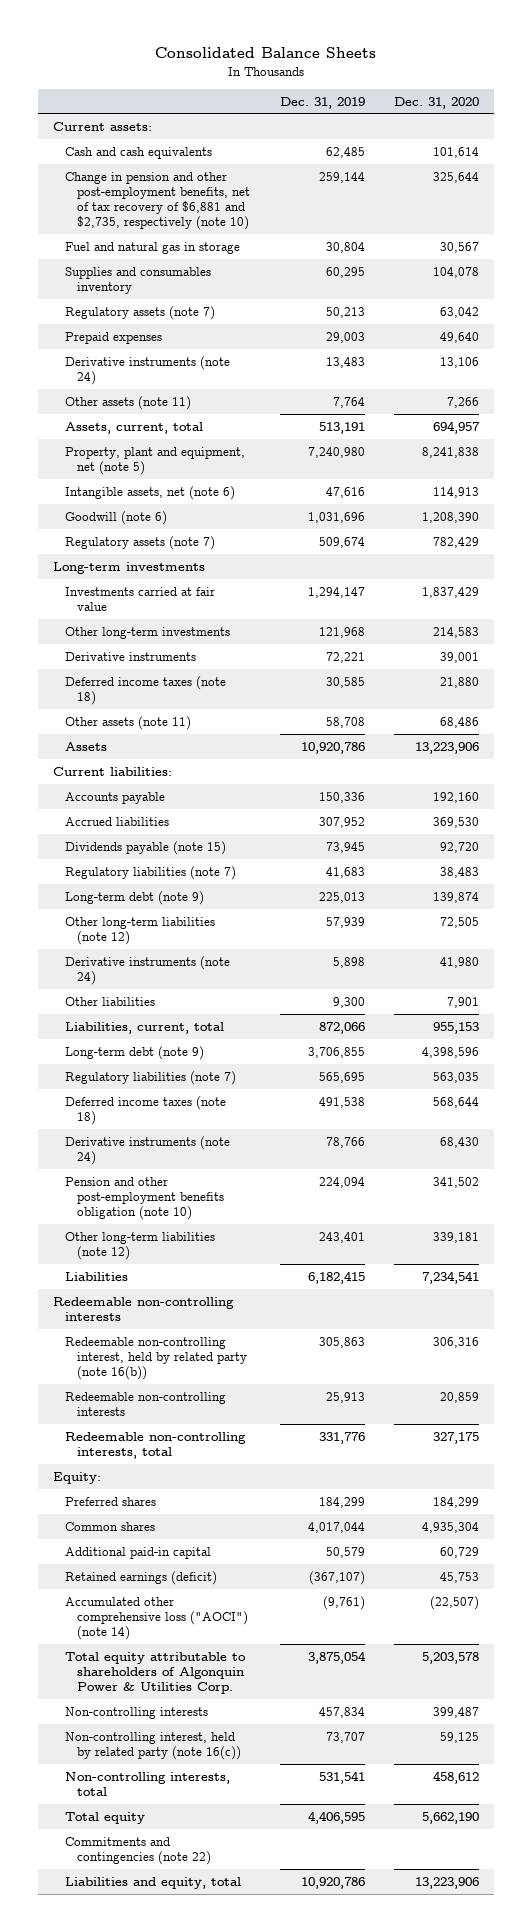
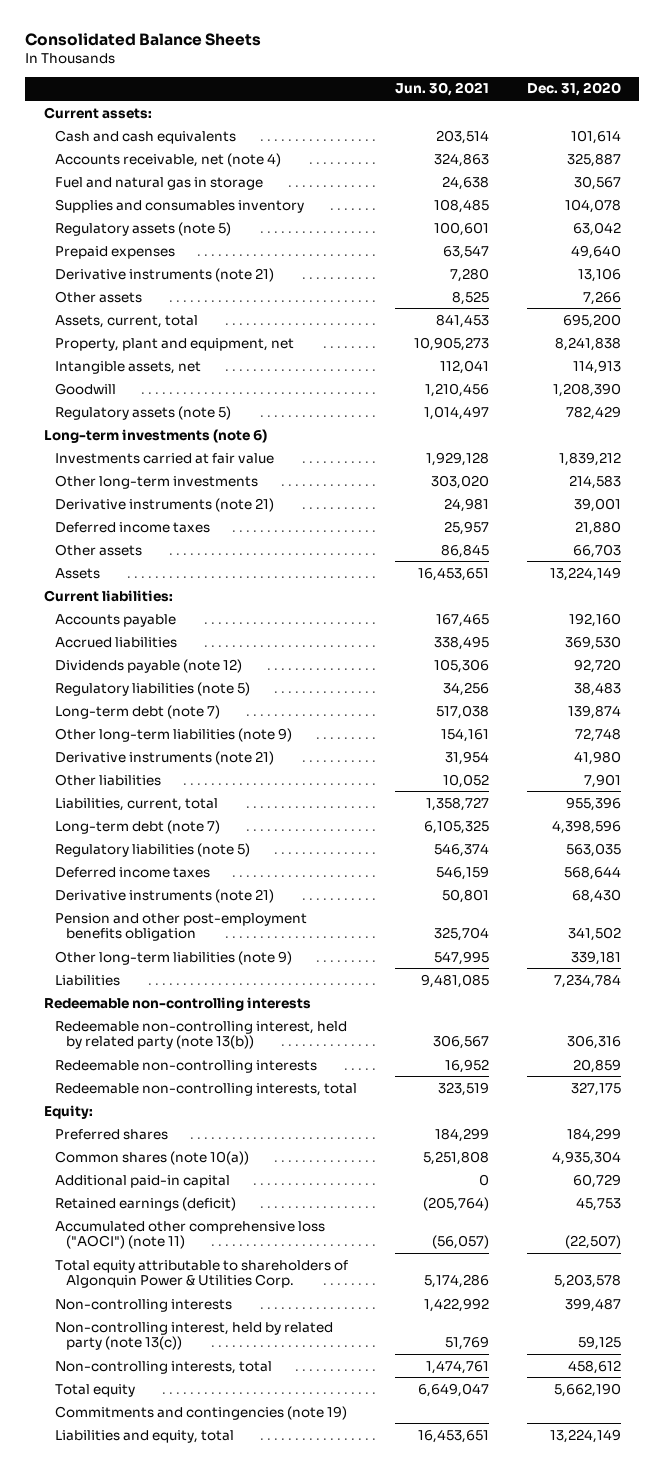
- | Dec. 31, 2019 | Dec. 31, 2020
+ | Jun. 30, 2021 | Dec. 31, 2020
- Change in pension and other post-employment benefits, net of tax recovery of $6,881 and $2,735, respectively (note 10) | 259,144 | 325,644
+ Accounts receivable, net (note 4) | 324,863 | 325,887
- Regulatory assets (note 7) | 50,213 | 63,042
+ Regulatory assets (note 5) | 100,601 | 63,042
- Derivative instruments (note 24) | 13,483 | 13,106
- Other assets (note 11) | 7,764 | 7,266
- Assets, current, total | 513,191 | 694,957
- Property, plant and equipment, net (note 5) | 7,240,980 | 8,241,838
- Intangible assets, net (note 6) | 47,616 | 114,913
- Goodwill (note 6) | 1,031,696 | 1,208,390
- Regulatory assets (note 7) | 509,674 | 782,429
- Long-term investments
- Investments carried at fair value | 1,294,147 | 1,837,429
+ Derivative instruments (note 21) | 7,280 | 13,106
+ Other assets | 8,525 | 7,266
+ Assets, current, total | 841,453 | 695,200
+ Property, plant and equipment, net | 10,905,273 | 8,241,838
+ Intangible assets, net | 112,041 | 114,913
+ Goodwill | 1,210,456 | 1,208,390
+ Regulatory assets (note 5) | 1,014,497 | 782,429
+ Long-term investments (note 6)
+ Investments carried at fair value | 1,929,128 | 1,839,212
- Derivative instruments | 72,221 | 39,001
- Deferred income taxes (note 18) | 30,585 | 21,880
- Other assets (note 11) | 58,708 | 68,486
- Assets | 10,920,786 | 13,223,906
+ Derivative instruments (note 21) | 24,981 | 39,001
+ Deferred income taxes | 25,957 | 21,880
+ Other assets | 86,845 | 66,703
+ Assets | 16,453,651 | 13,224,149
- Dividends payable (note 15) | 73,945 | 92,720
- Regulatory liabilities (note 7) | 41,683 | 38,483
- Long-term debt (note 9) | 225,013 | 139,874
- Other long-term liabilities (note 12) | 57,939 | 72,505
- Derivative instruments (note 24) | 5,898 | 41,980
+ Dividends payable (note 12) | 105,306 | 92,720
+ Regulatory liabilities (note 5) | 34,256 | 38,483
+ Long-term debt (note 7) | 517,038 | 139,874
+ Other long-term liabilities (note 9) | 154,161 | 72,748
+ Derivative instruments (note 21) | 31,954 | 41,980
- Liabilities, current, total | 872,066 | 955,153
- Long-term debt (note 9) | 3,706,855 | 4,398,596
- Regulatory liabilities (note 7) | 565,695 | 563,035
- Deferred income taxes (note 18) | 491,538 | 568,644
- Derivative instruments (note 24) | 78,766 | 68,430
- Pension and other post-employment benefits obligation (note 10) | 224,094 | 341,502
- Other long-term liabilities (note 12) | 243,401 | 339,181
- Liabilities | 6,182,415 | 7,234,541
+ Liabilities, current, total | 1,358,727 | 955,396
+ Long-term debt (note 7) | 6,105,325 | 4,398,596
+ Regulatory liabilities (note 5) | 546,374 | 563,035
+ Deferred income taxes | 546,159 | 568,644
+ Derivative instruments (note 21) | 50,801 | 68,430
+ Pension and other post-employment benefits obligation | 325,704 | 341,502
+ Other long-term liabilities (note 9) | 547,995 | 339,181
+ Liabilities | 9,481,085 | 7,234,784
- Redeemable non-controlling interest, held by related party (note 16(b)) | 305,863 | 306,316
+ Redeemable non-controlling interest, held by related party (note 13(b)) | 306,567 | 306,316
- Common shares | 4,017,044 | 4,935,304
+ Common shares (note 10(a)) | 5,251,808 | 4,935,304
- Accumulated other comprehensive loss ("AOCI") (note 14) | (9,761) | (22,507)
+ Accumulated other comprehensive loss ("AOCI") (note 11) | (56,057) | (22,507)
- Non-controlling interest, held by related party (note 16(c)) | 73,707 | 59,125
+ Non-controlling interest, held by related party (note 13(c)) | 51,769 | 59,125
- Commitments and contingencies (note 22)
- Liabilities and equity, total | 10,920,786 | 13,223,906
+ Commitments and contingencies (note 19)
+ Liabilities and equity, total | 16,453,651 | 13,224,149

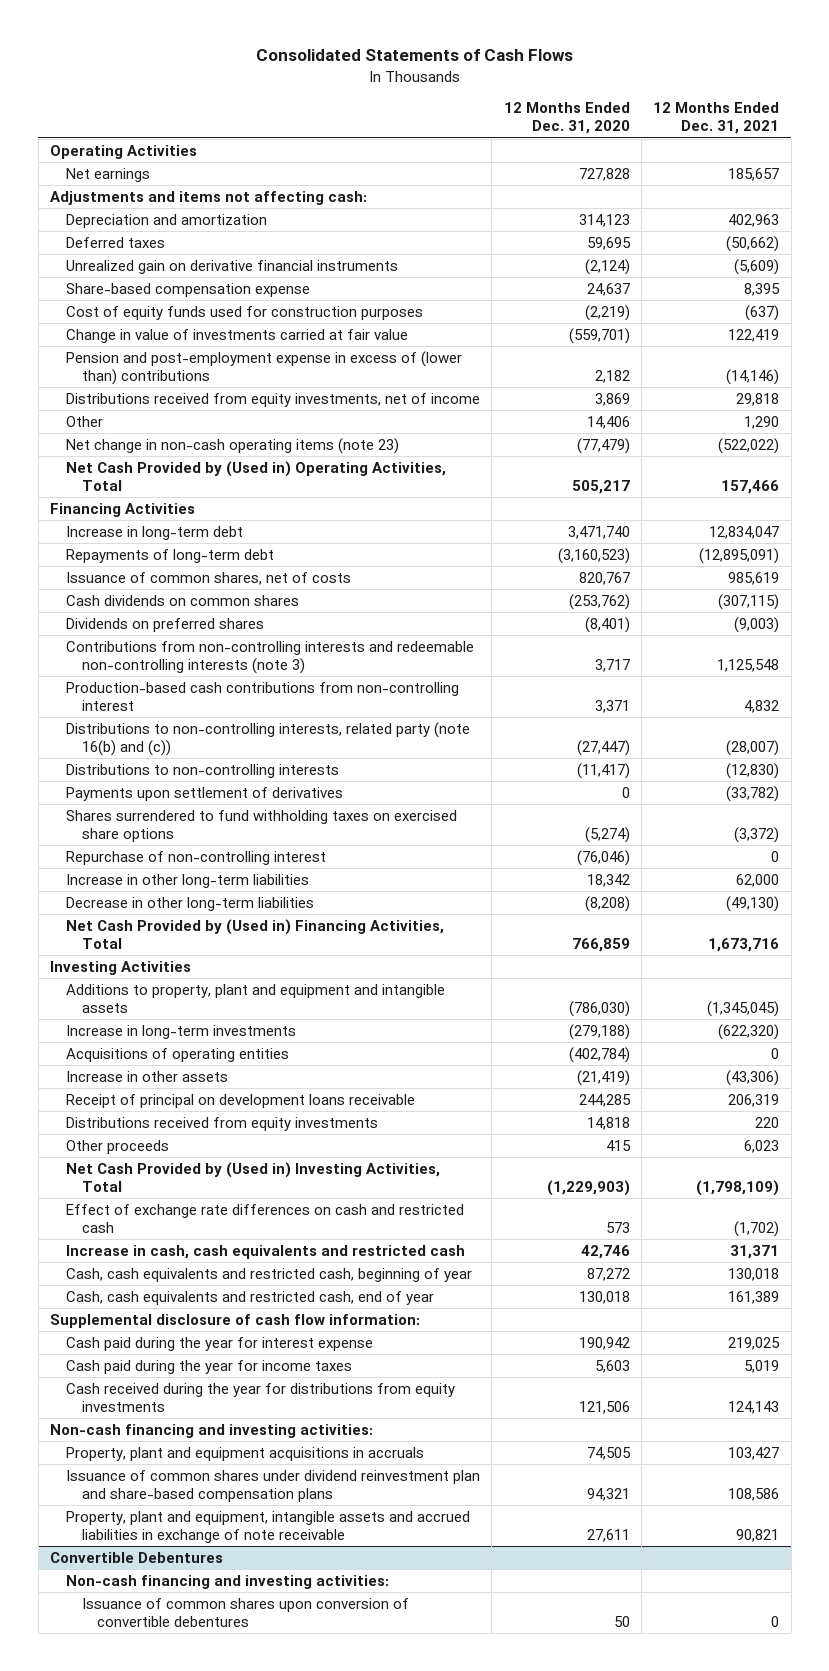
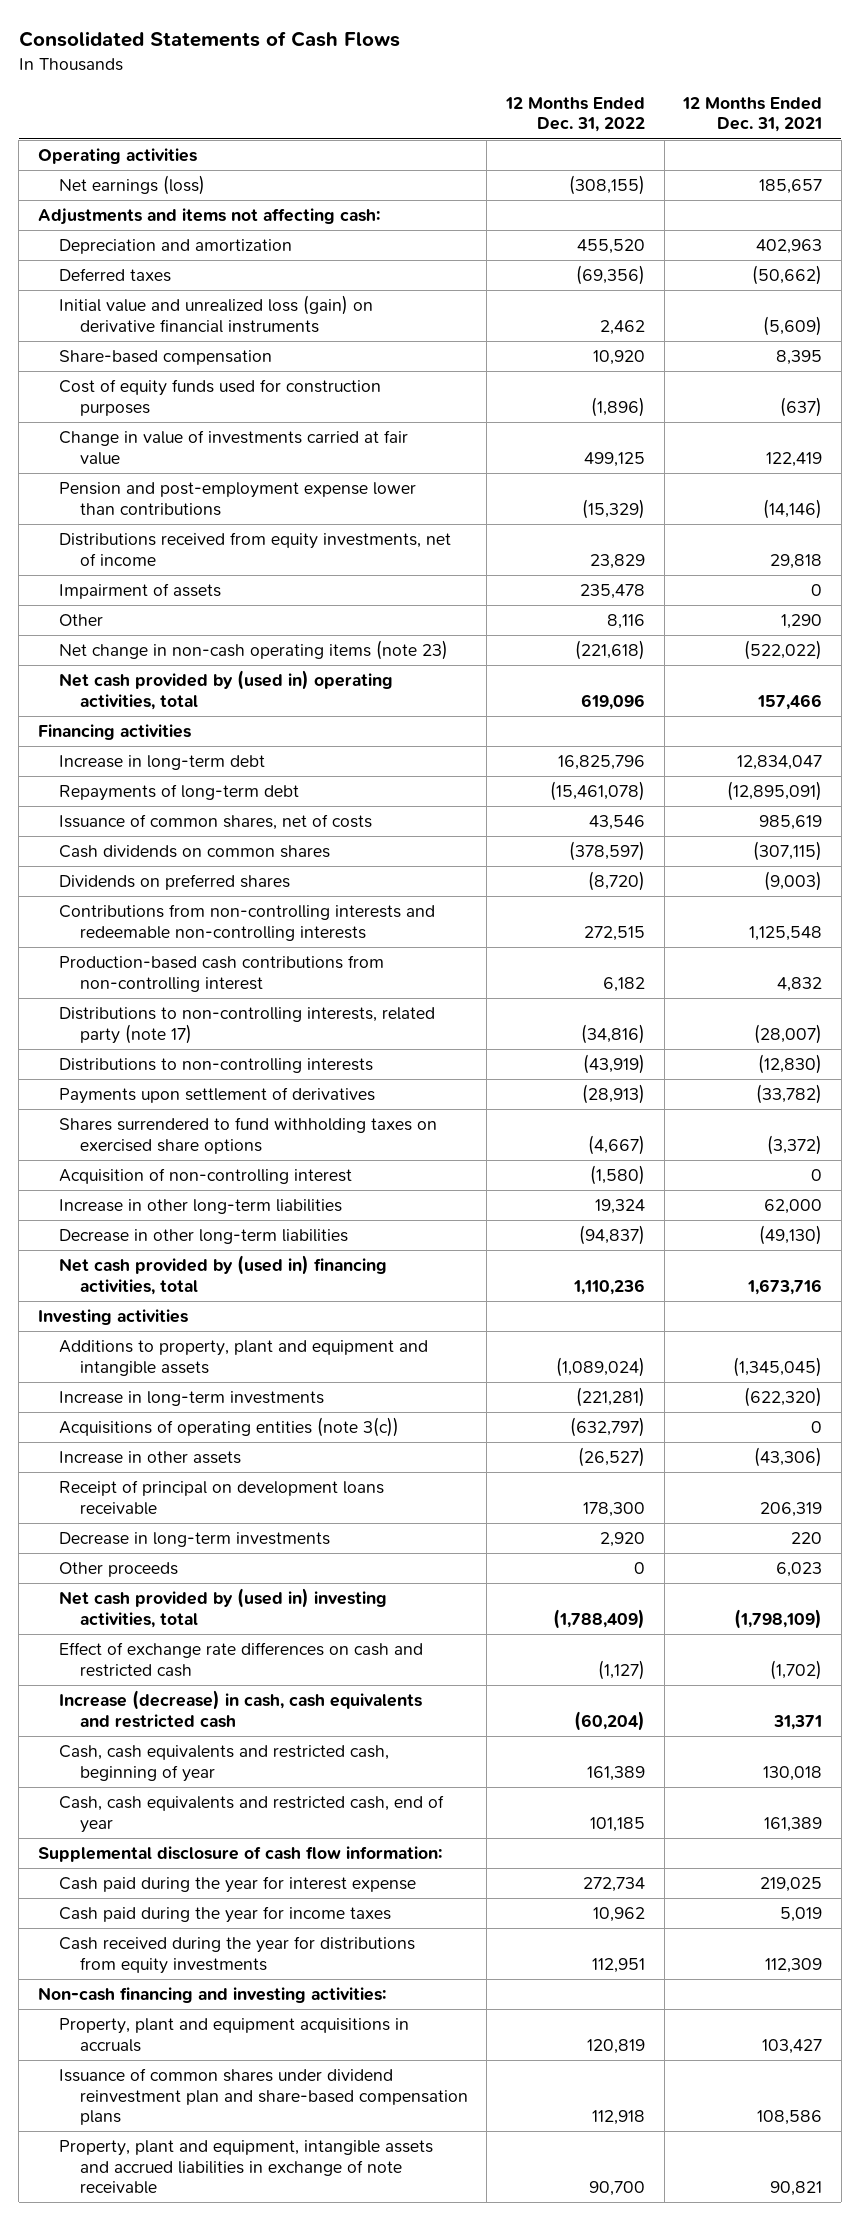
- | 12 Months Ended Dec. 31, 2020 | 12 Months Ended Dec. 31, 2021
+ | 12 Months Ended Dec. 31, 2022 | 12 Months Ended Dec. 31, 2021
- Operating Activities
- Net earnings | 727,828 | 185,657
+ Operating activities
+ Net earnings (loss) | (308,155) | 185,657
- Unrealized gain on derivative financial instruments | (2,124) | (5,609)
- Share-based compensation expense | 24,637 | 8,395
+ Initial value and unrealized loss (gain) on derivative financial instruments | 2,462 | (5,609)
+ Share-based compensation | 10,920 | 8,395
- Pension and post-employment expense in excess of (lower than) contributions | 2,182 | (14,146)
+ Pension and post-employment expense lower than contributions | (15,329) | (14,146)
+ Impairment of assets | 235,478 | 0
- Net Cash Provided by (Used in) Operating Activities, Total | 505,217 | 157,466
- Financing Activities
+ Net cash provided by (used in) operating activities, total | 619,096 | 157,466
+ Financing activities
- Contributions from non-controlling interests and redeemable non-controlling interests (note 3) | 3,717 | 1,125,548
+ Contributions from non-controlling interests and redeemable non-controlling interests | 272,515 | 1,125,548
- Distributions to non-controlling interests, related party (note 16(b) and (c)) | (27,447) | (28,007)
+ Distributions to non-controlling interests, related party (note 17) | (34,816) | (28,007)
- Repurchase of non-controlling interest | (76,046) | 0
+ Acquisition of non-controlling interest | (1,580) | 0
- Net Cash Provided by (Used in) Financing Activities, Total | 766,859 | 1,673,716
- Investing Activities
+ Net cash provided by (used in) financing activities, total | 1,110,236 | 1,673,716
+ Investing activities
- Acquisitions of operating entities | (402,784) | 0
+ Acquisitions of operating entities (note 3(c)) | (632,797) | 0
- Distributions received from equity investments | 14,818 | 220
+ Decrease in long-term investments | 2,920 | 220
- Net Cash Provided by (Used in) Investing Activities, Total | (1,229,903) | (1,798,109)
+ Net cash provided by (used in) investing activities, total | (1,788,409) | (1,798,109)
- Increase in cash, cash equivalents and restricted cash | 42,746 | 31,371
+ Increase (decrease) in cash, cash equivalents and restricted cash | (60,204) | 31,371
- Cash received during the year for distributions from equity investments | 121,506 | 124,143
+ Cash received during the year for distributions from equity investments | 112,951 | 112,309
- Convertible Debentures
- Non-cash financing and investing activities:
- Issuance of common shares upon conversion of convertible debentures | 50 | 0

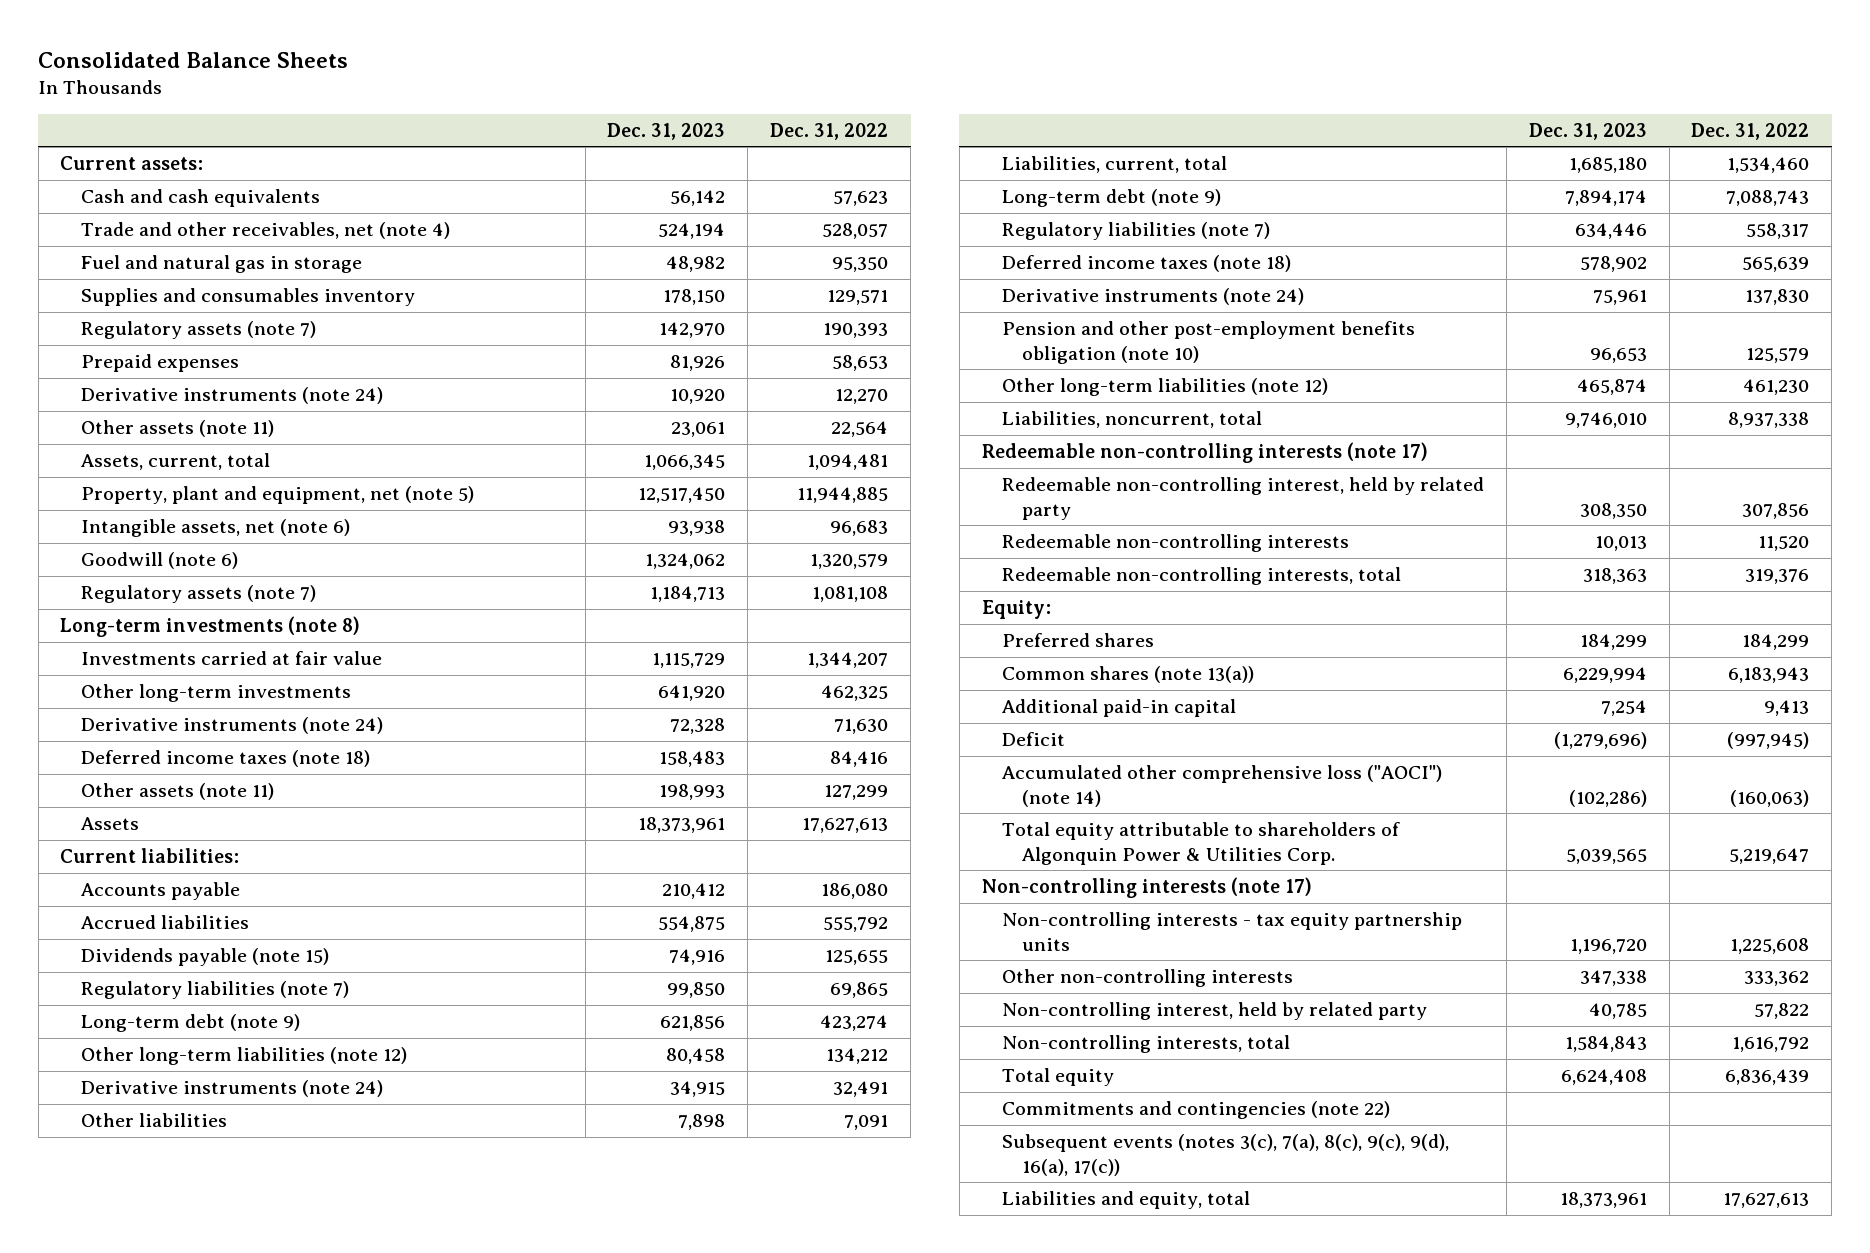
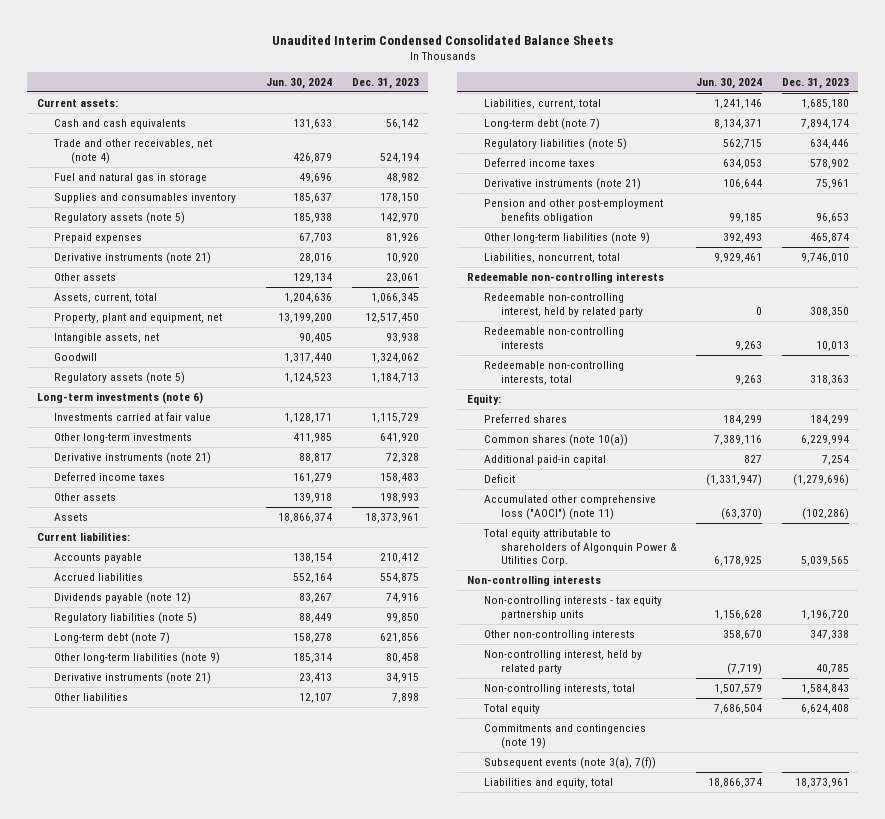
- Consolidated Balance Sheets
+ Unaudited Interim Condensed Consolidated Balance Sheets
- | Dec. 31, 2023 | Dec. 31, 2022
+ | Jun. 30, 2024 | Dec. 31, 2023
- Regulatory assets (note 7) | 142,970 | 190,393
+ Regulatory assets (note 5) | 185,938 | 142,970
- Derivative instruments (note 24) | 10,920 | 12,270
- Other assets (note 11) | 23,061 | 22,564
+ Derivative instruments (note 21) | 28,016 | 10,920
+ Other assets | 129,134 | 23,061
- Property, plant and equipment, net (note 5) | 12,517,450 | 11,944,885
- Intangible assets, net (note 6) | 93,938 | 96,683
- Goodwill (note 6) | 1,324,062 | 1,320,579
- Regulatory assets (note 7) | 1,184,713 | 1,081,108
- Long-term investments (note 8)
+ Property, plant and equipment, net | 13,199,200 | 12,517,450
+ Intangible assets, net | 90,405 | 93,938
+ Goodwill | 1,317,440 | 1,324,062
+ Regulatory assets (note 5) | 1,124,523 | 1,184,713
+ Long-term investments (note 6)
- Derivative instruments (note 24) | 72,328 | 71,630
- Deferred income taxes (note 18) | 158,483 | 84,416
- Other assets (note 11) | 198,993 | 127,299
+ Derivative instruments (note 21) | 88,817 | 72,328
+ Deferred income taxes | 161,279 | 158,483
+ Other assets | 139,918 | 198,993
- Dividends payable (note 15) | 74,916 | 125,655
- Regulatory liabilities (note 7) | 99,850 | 69,865
- Long-term debt (note 9) | 621,856 | 423,274
- Other long-term liabilities (note 12) | 80,458 | 134,212
- Derivative instruments (note 24) | 34,915 | 32,491
+ Dividends payable (note 12) | 83,267 | 74,916
+ Regulatory liabilities (note 5) | 88,449 | 99,850
+ Long-term debt (note 7) | 158,278 | 621,856
+ Other long-term liabilities (note 9) | 185,314 | 80,458
+ Derivative instruments (note 21) | 23,413 | 34,915
- Long-term debt (note 9) | 7,894,174 | 7,088,743
- Regulatory liabilities (note 7) | 634,446 | 558,317
- Deferred income taxes (note 18) | 578,902 | 565,639
- Derivative instruments (note 24) | 75,961 | 137,830
- Pension and other post-employment benefits obligation (note 10) | 96,653 | 125,579
- Other long-term liabilities (note 12) | 465,874 | 461,230
+ Long-term debt (note 7) | 8,134,371 | 7,894,174
+ Regulatory liabilities (note 5) | 562,715 | 634,446
+ Deferred income taxes | 634,053 | 578,902
+ Derivative instruments (note 21) | 106,644 | 75,961
+ Pension and other post-employment benefits obligation | 99,185 | 96,653
+ Other long-term liabilities (note 9) | 392,493 | 465,874
- Redeemable non-controlling interests (note 17)
+ Redeemable non-controlling interests
- Common shares (note 13(a)) | 6,229,994 | 6,183,943
+ Common shares (note 10(a)) | 7,389,116 | 6,229,994
- Accumulated other comprehensive loss ("AOCI") (note 14) | (102,286) | (160,063)
+ Accumulated other comprehensive loss ("AOCI") (note 11) | (63,370) | (102,286)
- Non-controlling interests (note 17)
+ Non-controlling interests
- Commitments and contingencies (note 22)
- Subsequent events (notes 3(c), 7(a), 8(c), 9(c), 9(d), 16(a), 17(c))
+ Commitments and contingencies (note 19)
+ Subsequent events (note 3(a), 7(f))

